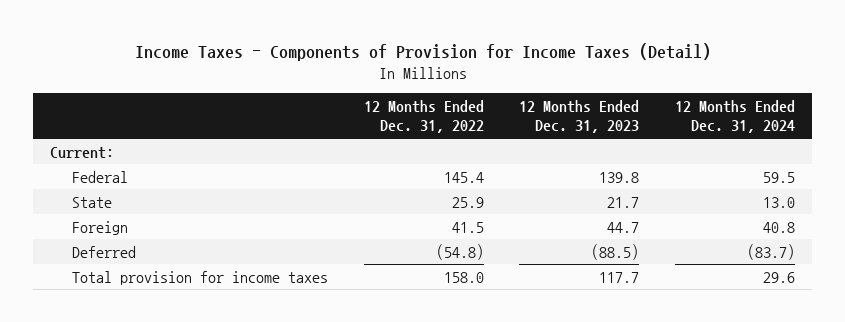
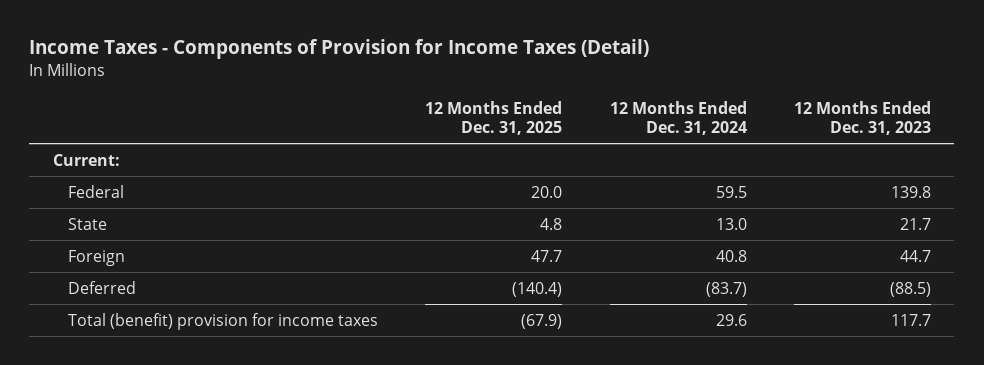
- | 12 Months Ended Dec. 31, 2022 | 12 Months Ended Dec. 31, 2023 | 12 Months Ended Dec. 31, 2024
+ | 12 Months Ended Dec. 31, 2025 | 12 Months Ended Dec. 31, 2024 | 12 Months Ended Dec. 31, 2023
- Total provision for income taxes | 158.0 | 117.7 | 29.6
+ Total (benefit) provision for income taxes | (67.9) | 29.6 | 117.7

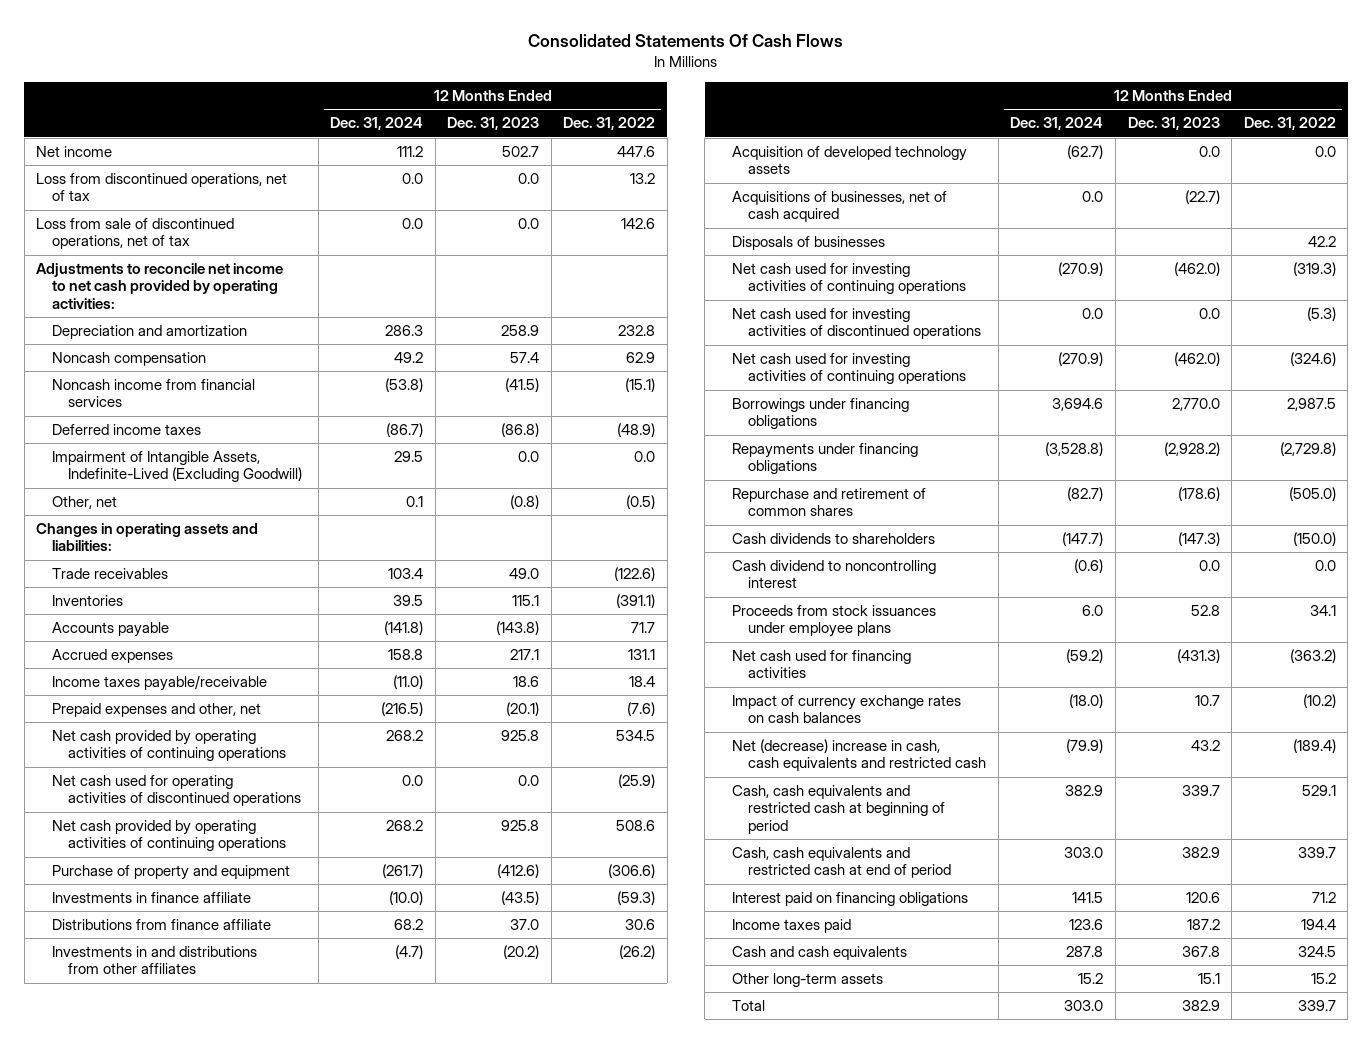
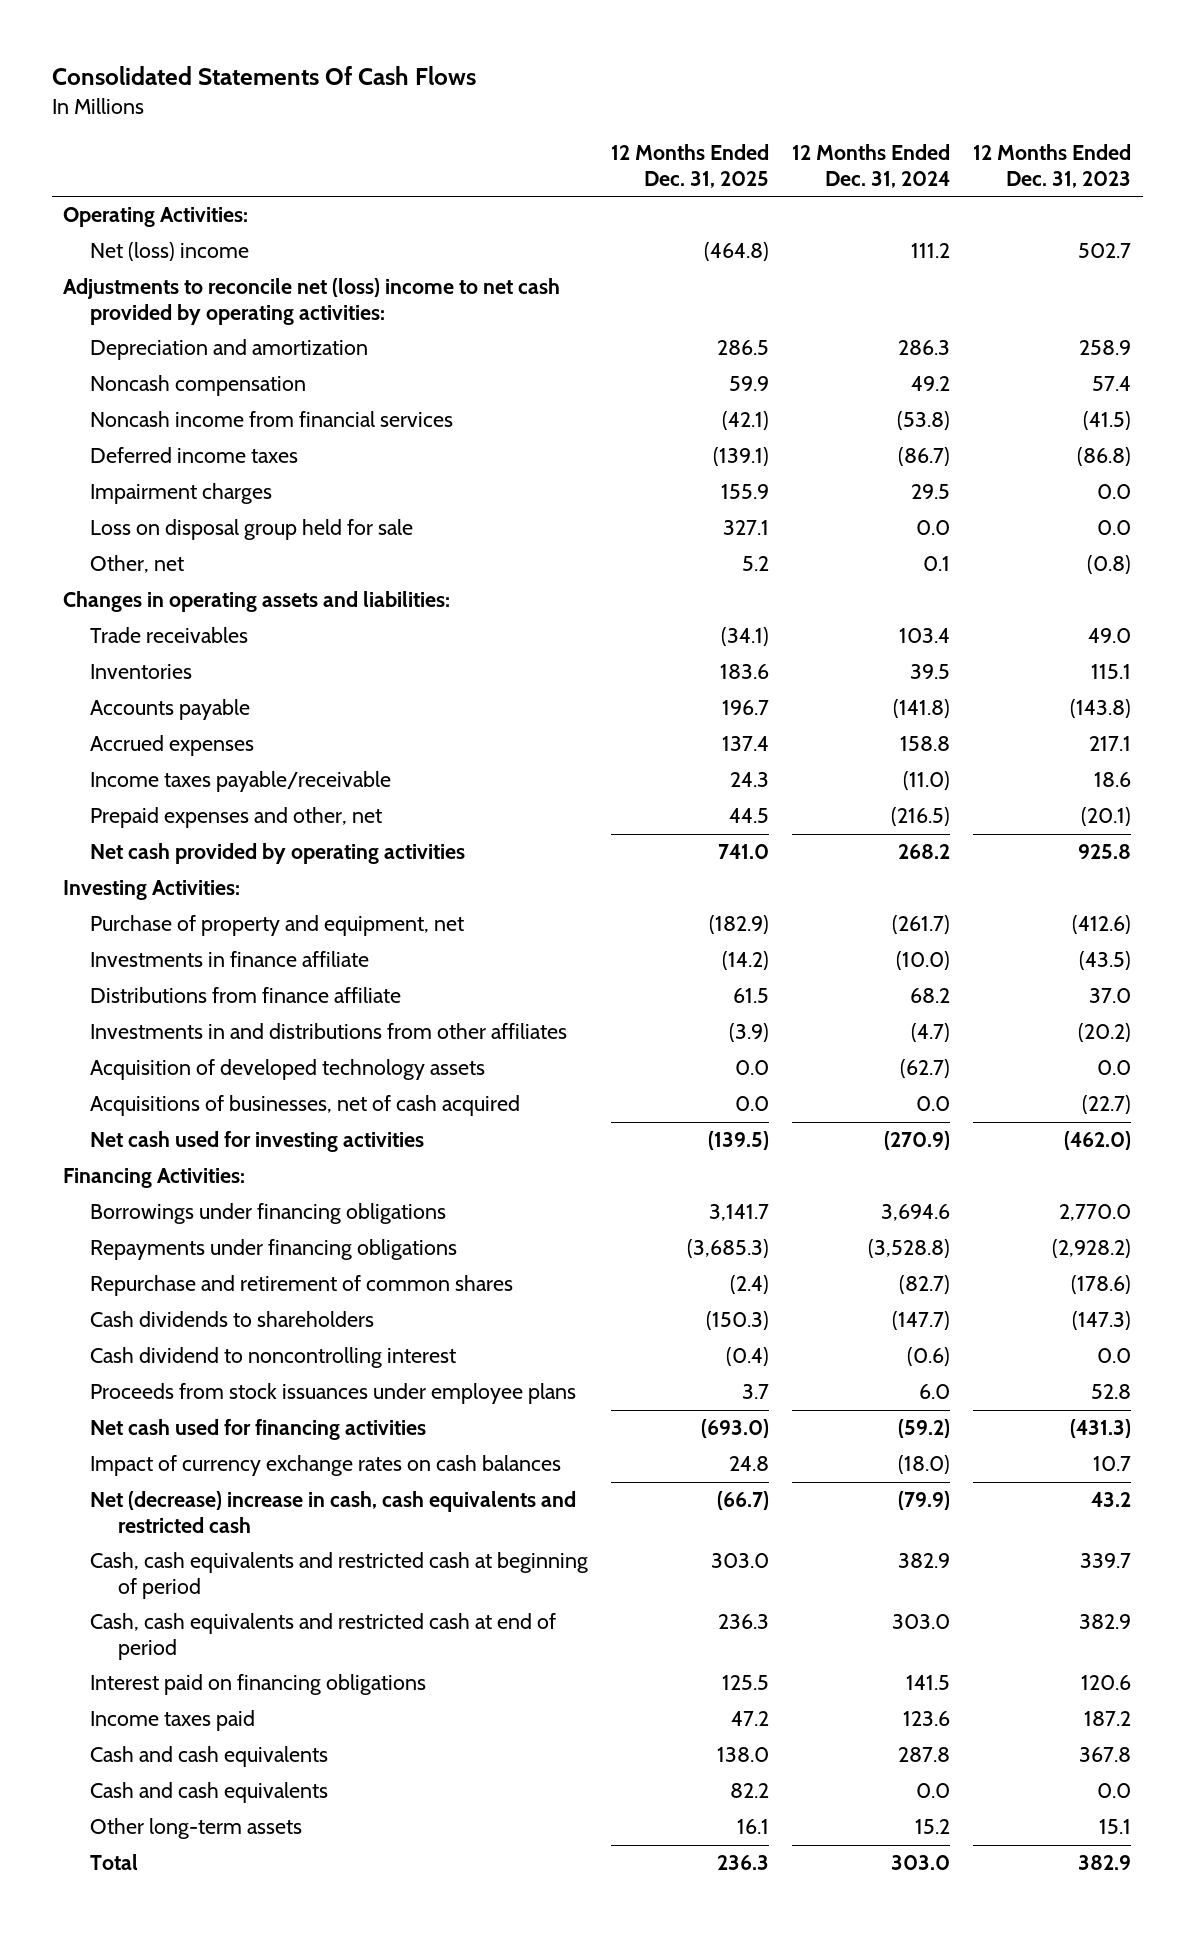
- | 12 Months Ended Dec. 31, 2024 | 12 Months Ended Dec. 31, 2023 | 12 Months Ended Dec. 31, 2022
+ | 12 Months Ended Dec. 31, 2025 | 12 Months Ended Dec. 31, 2024 | 12 Months Ended Dec. 31, 2023
- Net income | 111.2 | 502.7 | 447.6
- Loss from discontinued operations, net of tax | 0.0 | 0.0 | 13.2
- Loss from sale of discontinued operations, net of tax | 0.0 | 0.0 | 142.6
- Adjustments to reconcile net income to net cash provided by operating activities:
+ Operating Activities:
+ Net (loss) income | (464.8) | 111.2 | 502.7
+ Adjustments to reconcile net (loss) income to net cash provided by operating activities:
- Impairment of Intangible Assets, Indefinite-Lived (Excluding Goodwill) | 29.5 | 0.0 | 0.0
+ Impairment charges | 155.9 | 29.5 | 0.0
+ Loss on disposal group held for sale | 327.1 | 0.0 | 0.0
- Net cash provided by operating activities of continuing operations | 268.2 | 925.8 | 534.5
- Net cash used for operating activities of discontinued operations | 0.0 | 0.0 | (25.9)
- Net cash provided by operating activities of continuing operations | 268.2 | 925.8 | 508.6
- Purchase of property and equipment | (261.7) | (412.6) | (306.6)
+ Net cash provided by operating activities | 741.0 | 268.2 | 925.8
+ Investing Activities:
+ Purchase of property and equipment, net | (182.9) | (261.7) | (412.6)
- Disposals of businesses | | | 42.2
- Net cash used for investing activities of continuing operations | (270.9) | (462.0) | (319.3)
- Net cash used for investing activities of discontinued operations | 0.0 | 0.0 | (5.3)
- Net cash used for investing activities of continuing operations | (270.9) | (462.0) | (324.6)
+ Net cash used for investing activities | (139.5) | (270.9) | (462.0)
+ Financing Activities:
+ Cash and cash equivalents | 82.2 | 0.0 | 0.0

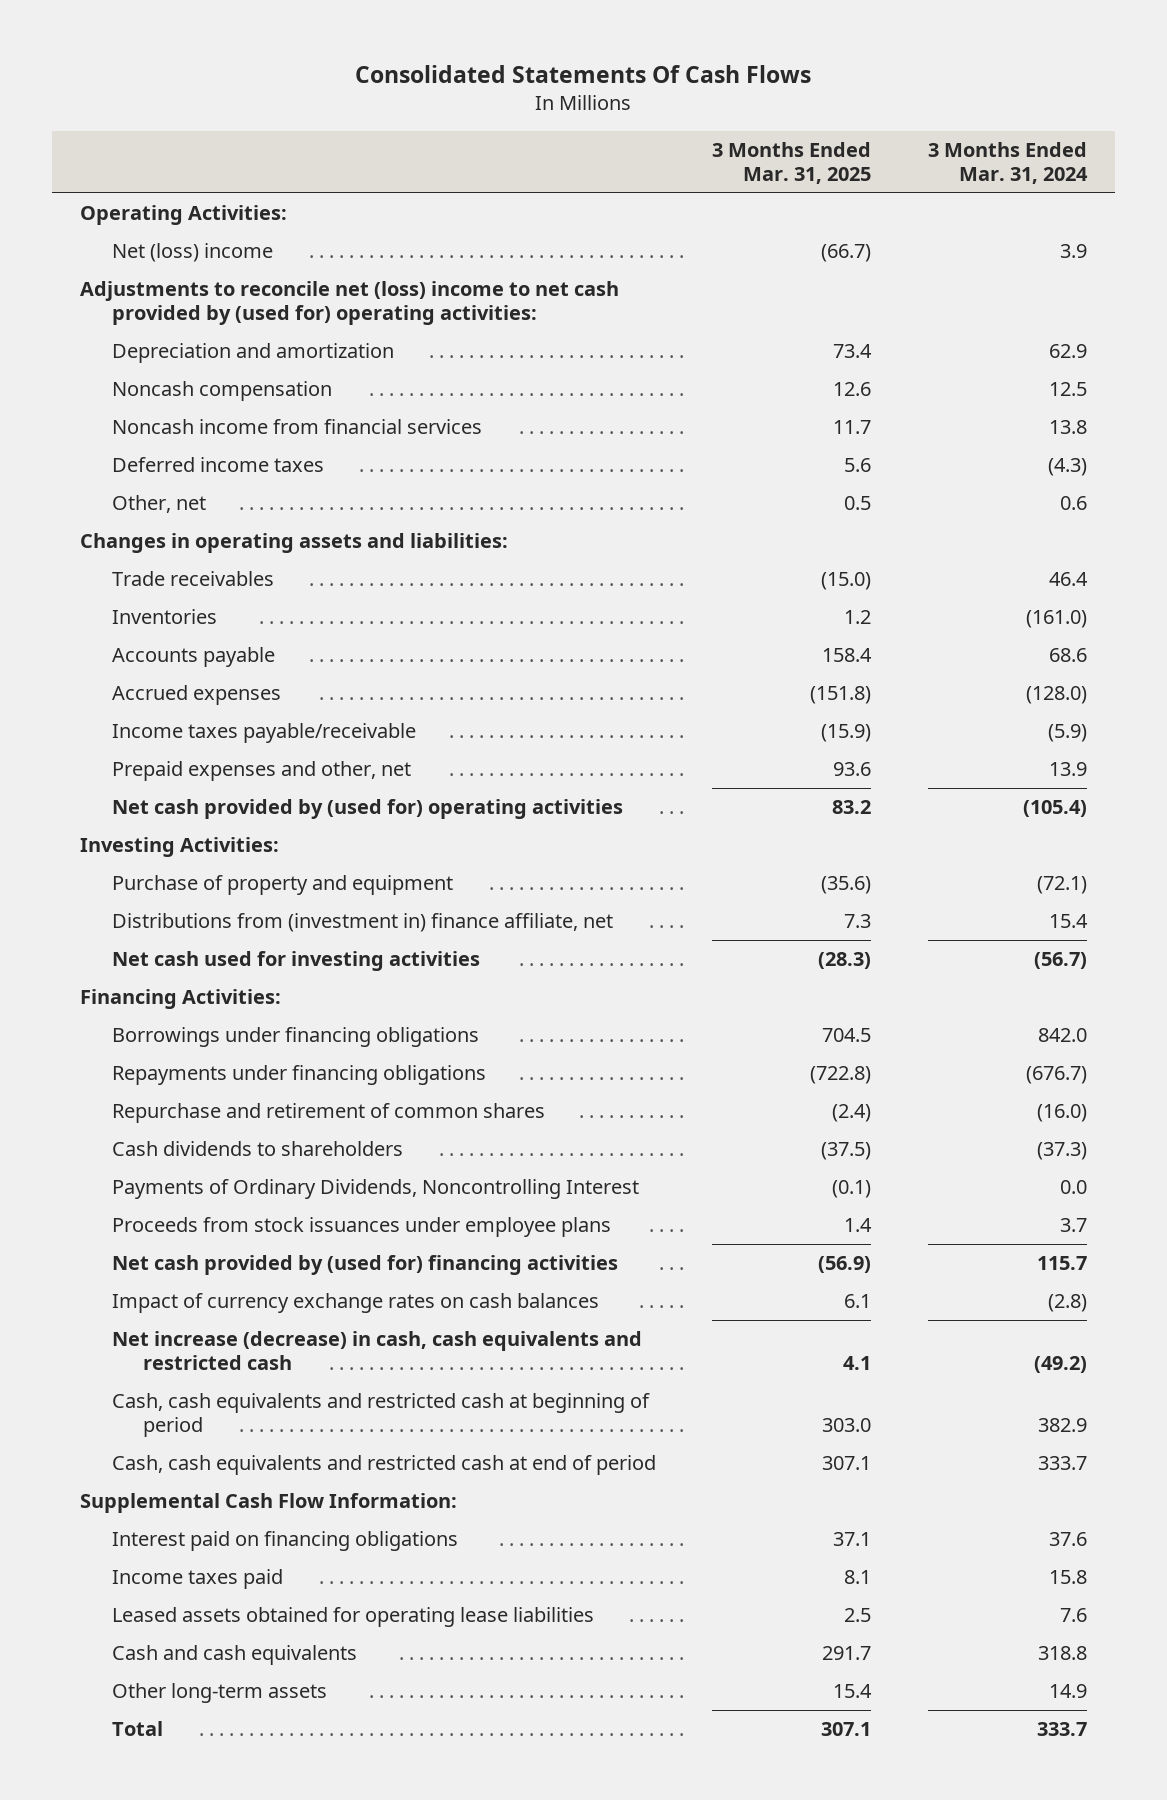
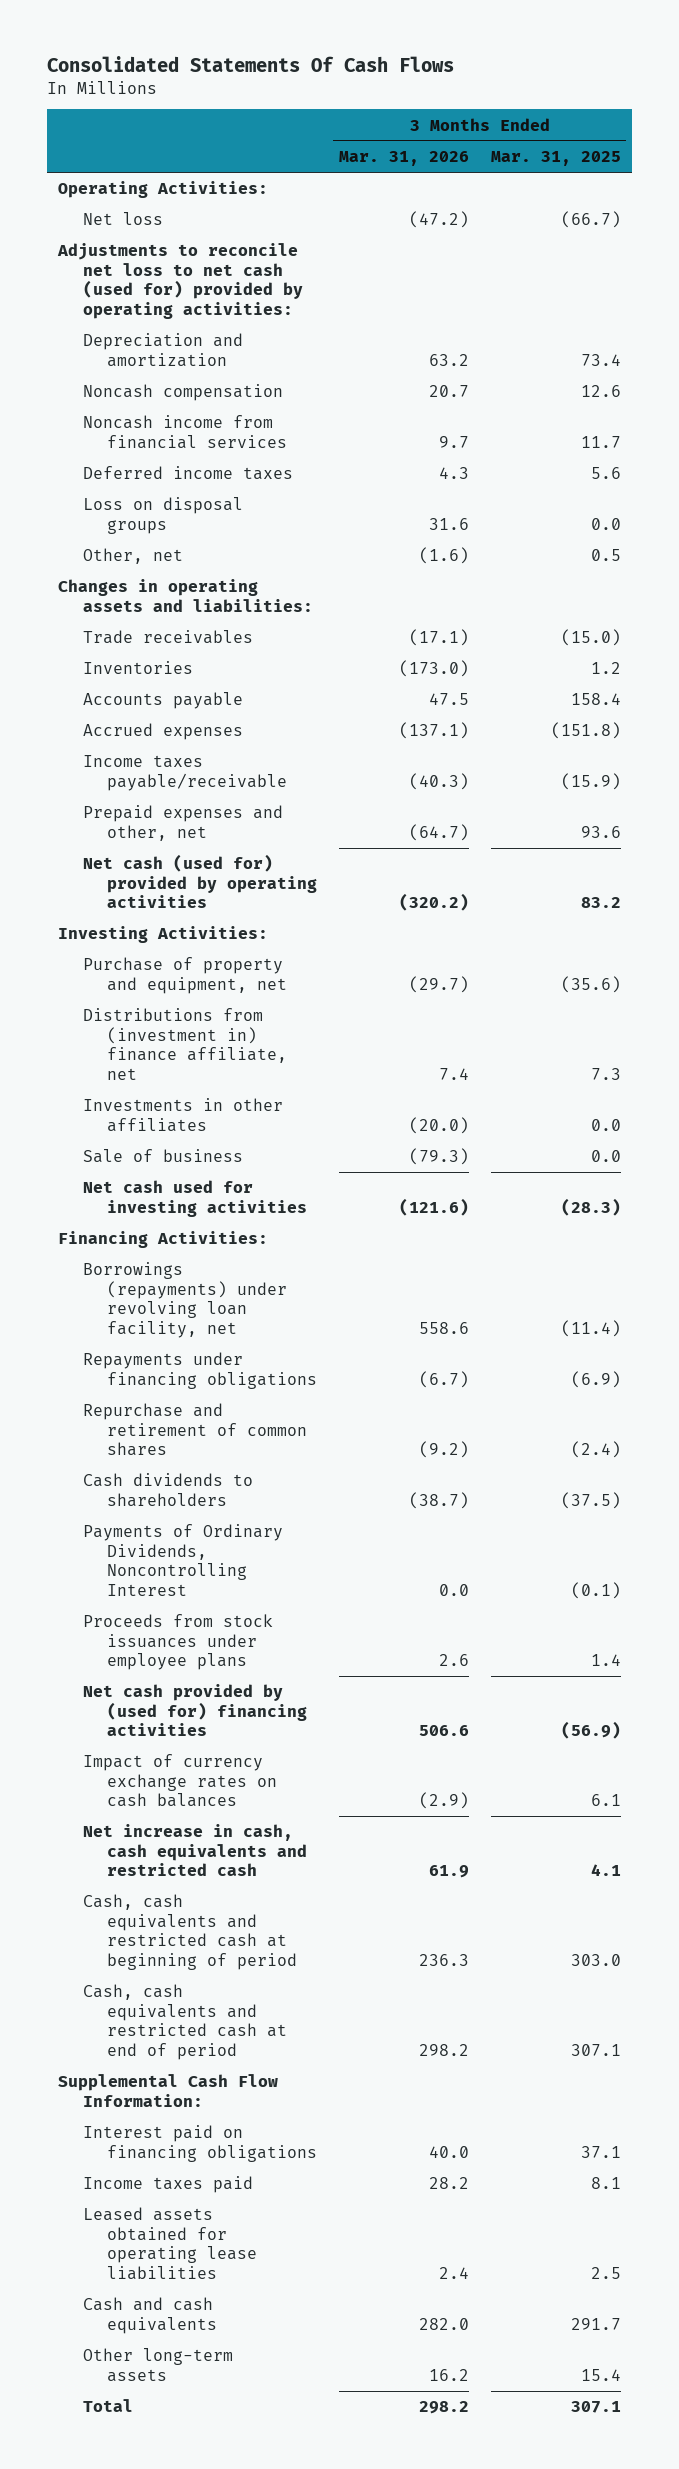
- | 3 Months Ended Mar. 31, 2025 | 3 Months Ended Mar. 31, 2024
+ | 3 Months Ended Mar. 31, 2026 | 3 Months Ended Mar. 31, 2025
- Net (loss) income | (66.7) | 3.9
- Adjustments to reconcile net (loss) income to net cash provided by (used for) operating activities:
+ Net loss | (47.2) | (66.7)
+ Adjustments to reconcile net loss to net cash (used for) provided by operating activities:
+ Loss on disposal groups | 31.6 | 0.0
- Net cash provided by (used for) operating activities | 83.2 | (105.4)
+ Net cash (used for) provided by operating activities | (320.2) | 83.2
- Purchase of property and equipment | (35.6) | (72.1)
+ Purchase of property and equipment, net | (29.7) | (35.6)
+ Investments in other affiliates | (20.0) | 0.0
+ Sale of business | (79.3) | 0.0
- Borrowings under financing obligations | 704.5 | 842.0
- Repayments under financing obligations | (722.8) | (676.7)
+ Borrowings (repayments) under revolving loan facility, net | 558.6 | (11.4)
+ Repayments under financing obligations | (6.7) | (6.9)
- Net increase (decrease) in cash, cash equivalents and restricted cash | 4.1 | (49.2)
+ Net increase in cash, cash equivalents and restricted cash | 61.9 | 4.1

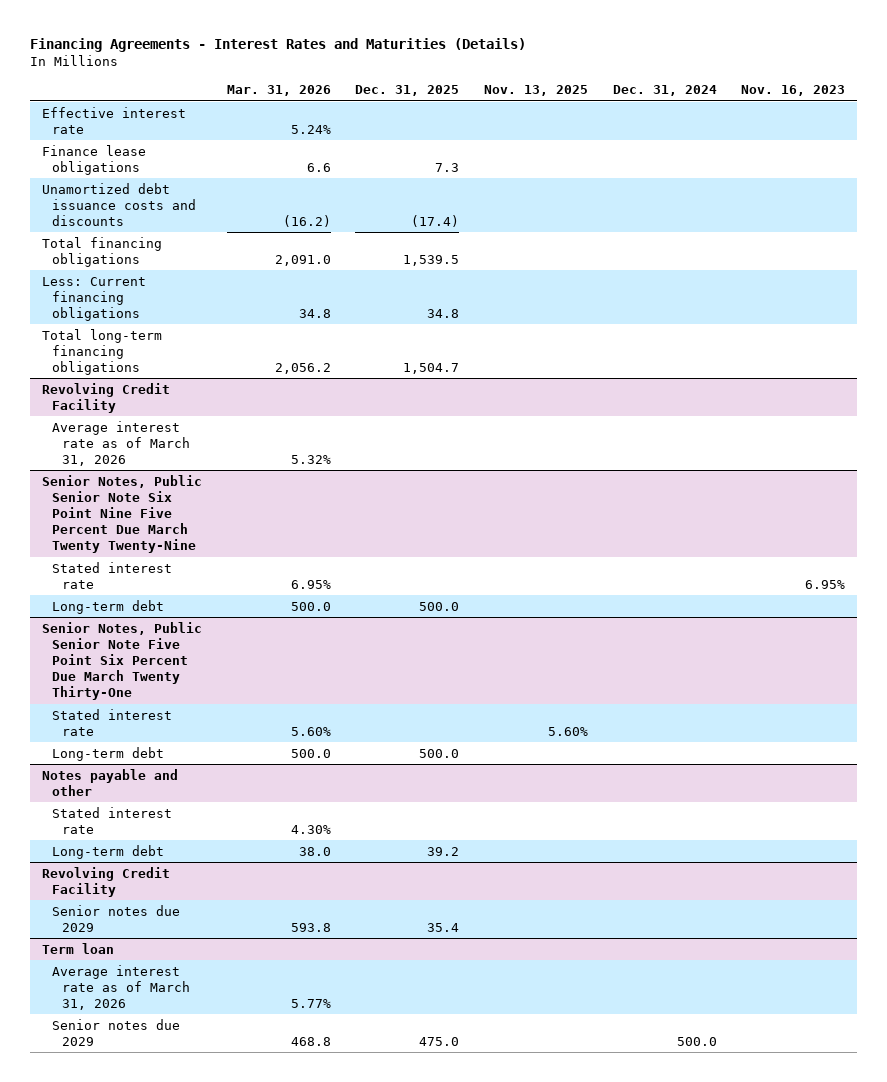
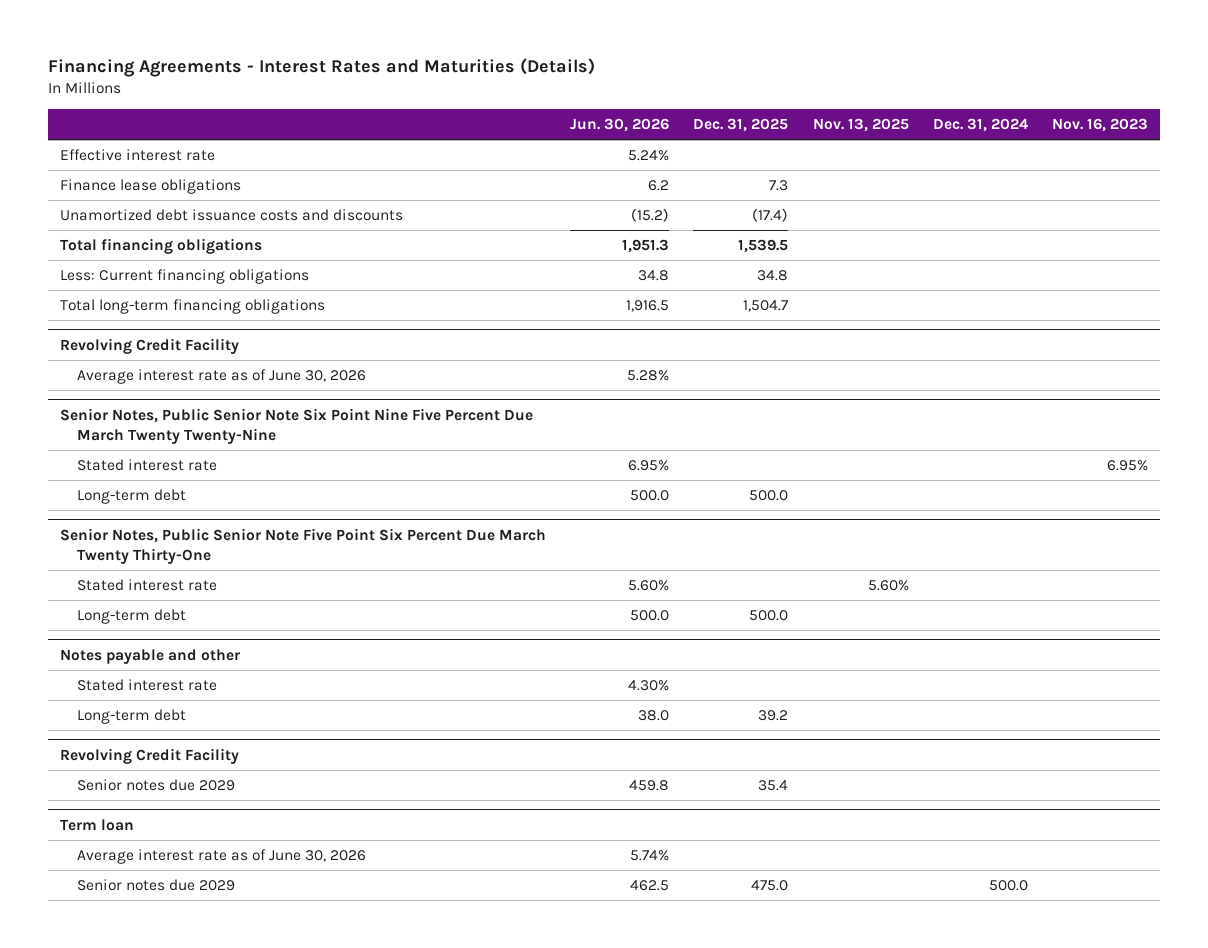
- | Mar. 31, 2026 | Dec. 31, 2025 | Nov. 13, 2025 | Dec. 31, 2024 | Nov. 16, 2023
+ | Jun. 30, 2026 | Dec. 31, 2025 | Nov. 13, 2025 | Dec. 31, 2024 | Nov. 16, 2023
@ Revolving Credit Facility
- Average interest rate as of March 31, 2026 | 5.32% | | | |
+ Average interest rate as of June 30, 2026 | 5.28% | | | |
@ Term loan
- Average interest rate as of March 31, 2026 | 5.77% | | | |
+ Average interest rate as of June 30, 2026 | 5.74% | | | |

